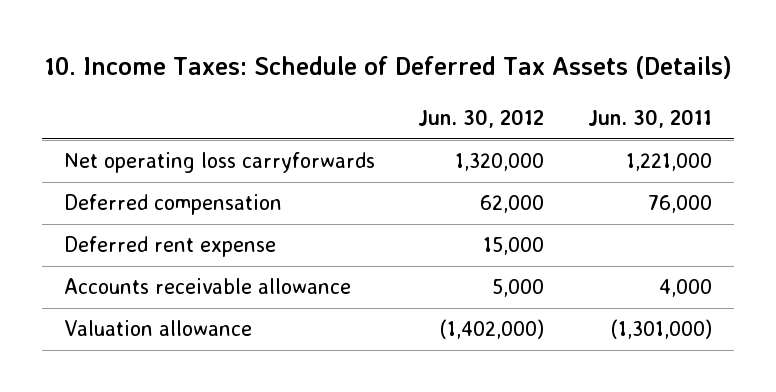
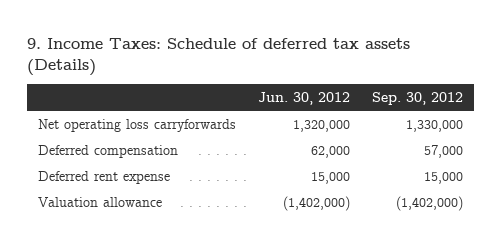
- 10. Income Taxes: Schedule of Deferred Tax Assets (Details)
+ 9. Income Taxes: Schedule of deferred tax assets (Details)
- | Jun. 30, 2012 | Jun. 30, 2011
+ | Jun. 30, 2012 | Sep. 30, 2012
- Accounts receivable allowance | 5,000 | 4,000

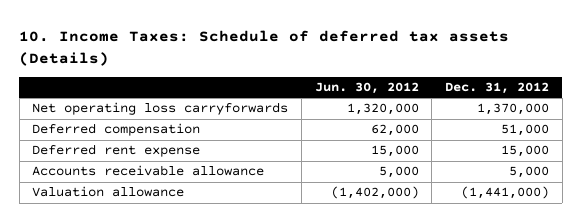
- 9. Income Taxes: Schedule of deferred tax assets (Details)
+ 10. Income Taxes: Schedule of deferred tax assets (Details)
- | Jun. 30, 2012 | Sep. 30, 2012
+ | Jun. 30, 2012 | Dec. 31, 2012
+ Accounts receivable allowance | 5,000 | 5,000

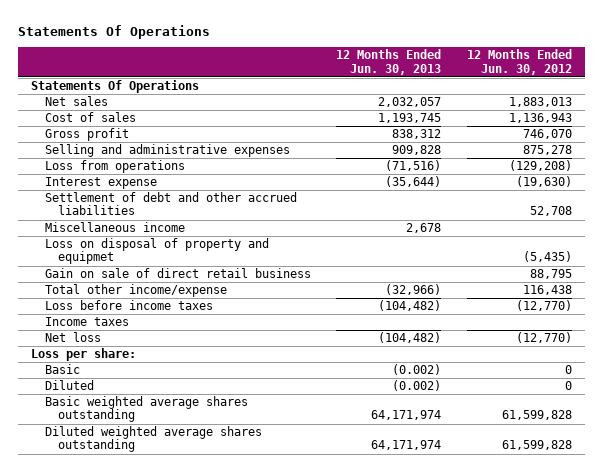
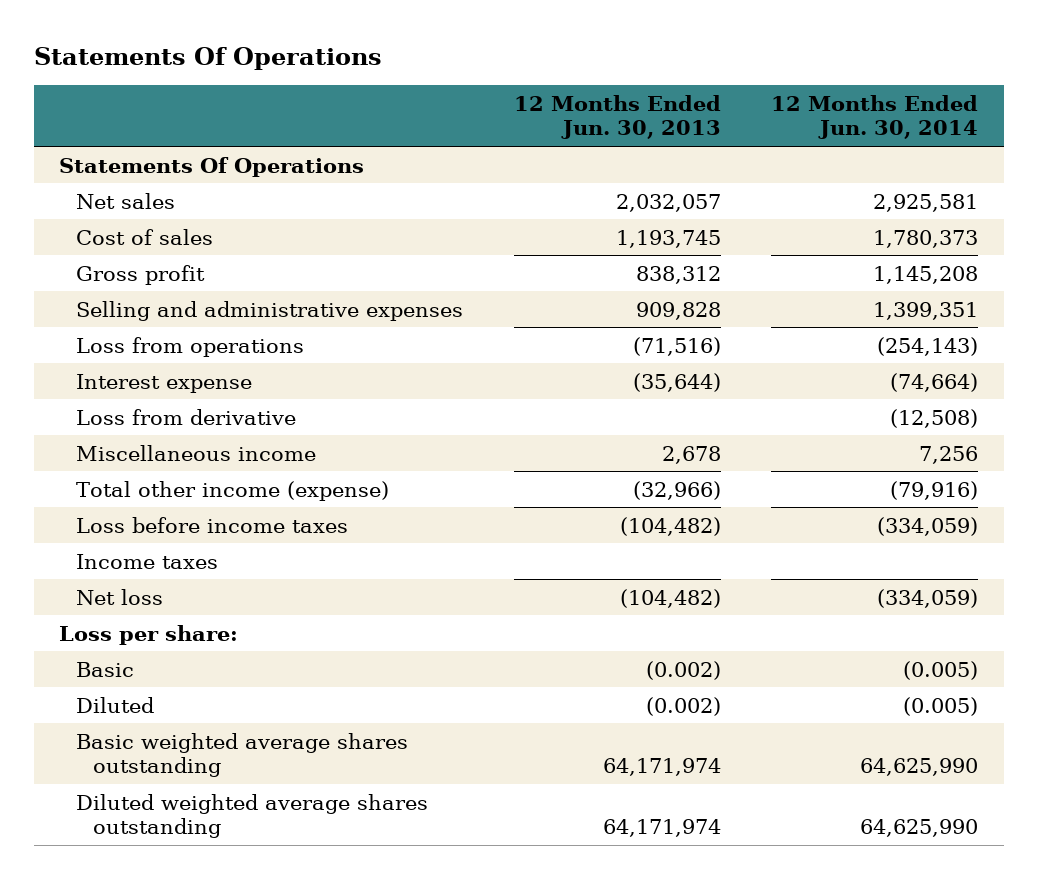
- | 12 Months Ended Jun. 30, 2013 | 12 Months Ended Jun. 30, 2012
+ | 12 Months Ended Jun. 30, 2013 | 12 Months Ended Jun. 30, 2014
- Settlement of debt and other accrued liabilities | | 52,708
+ Loss from derivative | | (12,508)
- Loss on disposal of property and equipmet | | (5,435)
- Gain on sale of direct retail business | | 88,795
- Total other income/expense | (32,966) | 116,438
+ Total other income (expense) | (32,966) | (79,916)

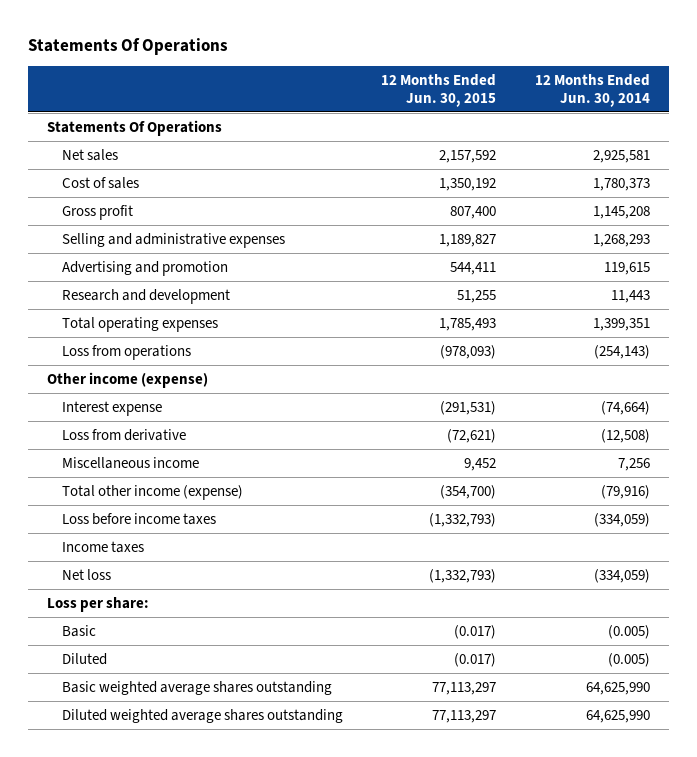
- | 12 Months Ended Jun. 30, 2013 | 12 Months Ended Jun. 30, 2014
+ | 12 Months Ended Jun. 30, 2015 | 12 Months Ended Jun. 30, 2014
- Selling and administrative expenses | 909,828 | 1,399,351
+ Selling and administrative expenses | 1,189,827 | 1,268,293
+ Advertising and promotion | 544,411 | 119,615
+ Research and development | 51,255 | 11,443
+ Total operating expenses | 1,785,493 | 1,399,351
+ Other income (expense)

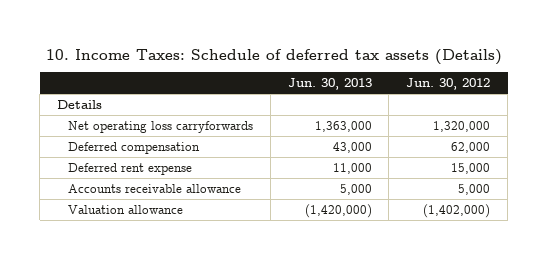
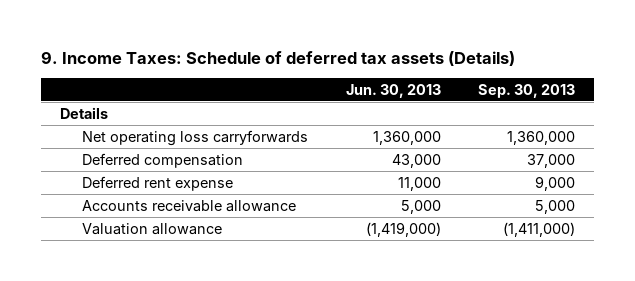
- 10. Income Taxes: Schedule of deferred tax assets (Details)
+ 9. Income Taxes: Schedule of deferred tax assets (Details)
- | Jun. 30, 2013 | Jun. 30, 2012
+ | Jun. 30, 2013 | Sep. 30, 2013
- Net operating loss carryforwards | 1,363,000 | 1,320,000
+ Net operating loss carryforwards | 1,360,000 | 1,360,000
- Valuation allowance | (1,420,000) | (1,402,000)
+ Valuation allowance | (1,419,000) | (1,411,000)

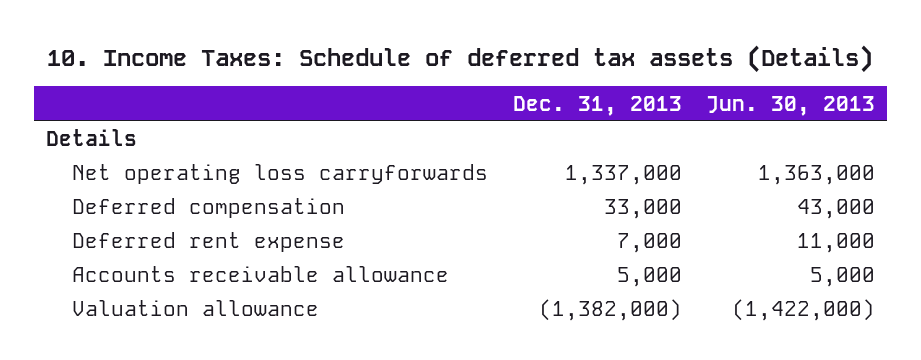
- 9. Income Taxes: Schedule of deferred tax assets (Details)
+ 10. Income Taxes: Schedule of deferred tax assets (Details)
- | Jun. 30, 2013 | Sep. 30, 2013
+ | Dec. 31, 2013 | Jun. 30, 2013
- Net operating loss carryforwards | 1,360,000 | 1,360,000
+ Net operating loss carryforwards | 1,337,000 | 1,363,000
- Valuation allowance | (1,419,000) | (1,411,000)
+ Valuation allowance | (1,382,000) | (1,422,000)

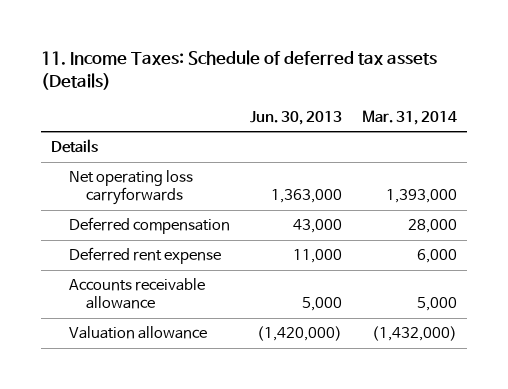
- 10. Income Taxes: Schedule of deferred tax assets (Details)
+ 11. Income Taxes: Schedule of deferred tax assets (Details)
- | Dec. 31, 2013 | Jun. 30, 2013
+ | Jun. 30, 2013 | Mar. 31, 2014
- Valuation allowance | (1,382,000) | (1,422,000)
+ Valuation allowance | (1,420,000) | (1,432,000)

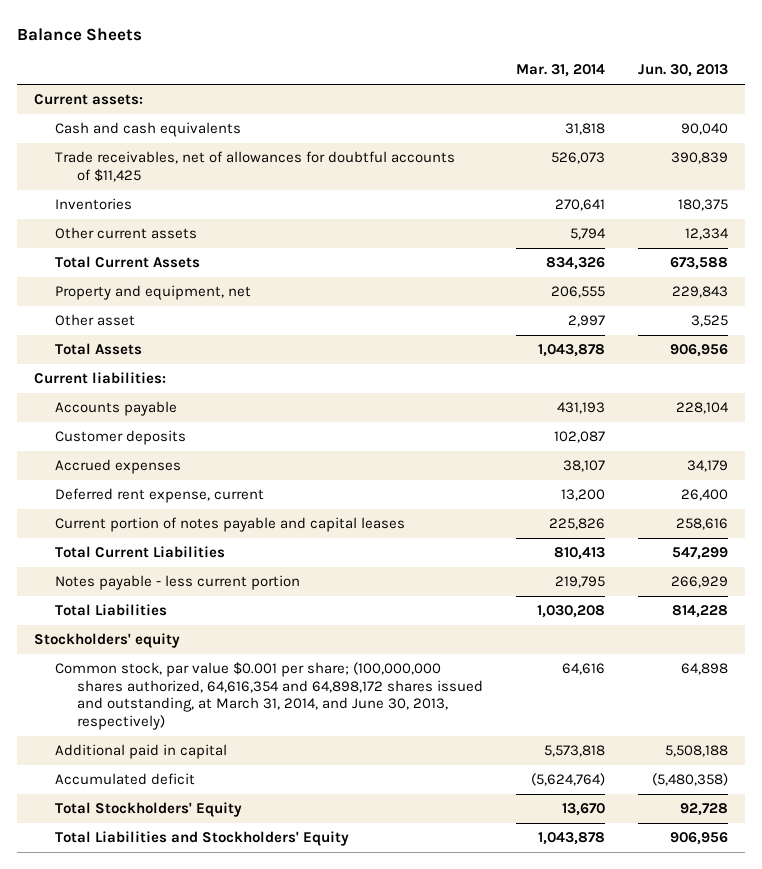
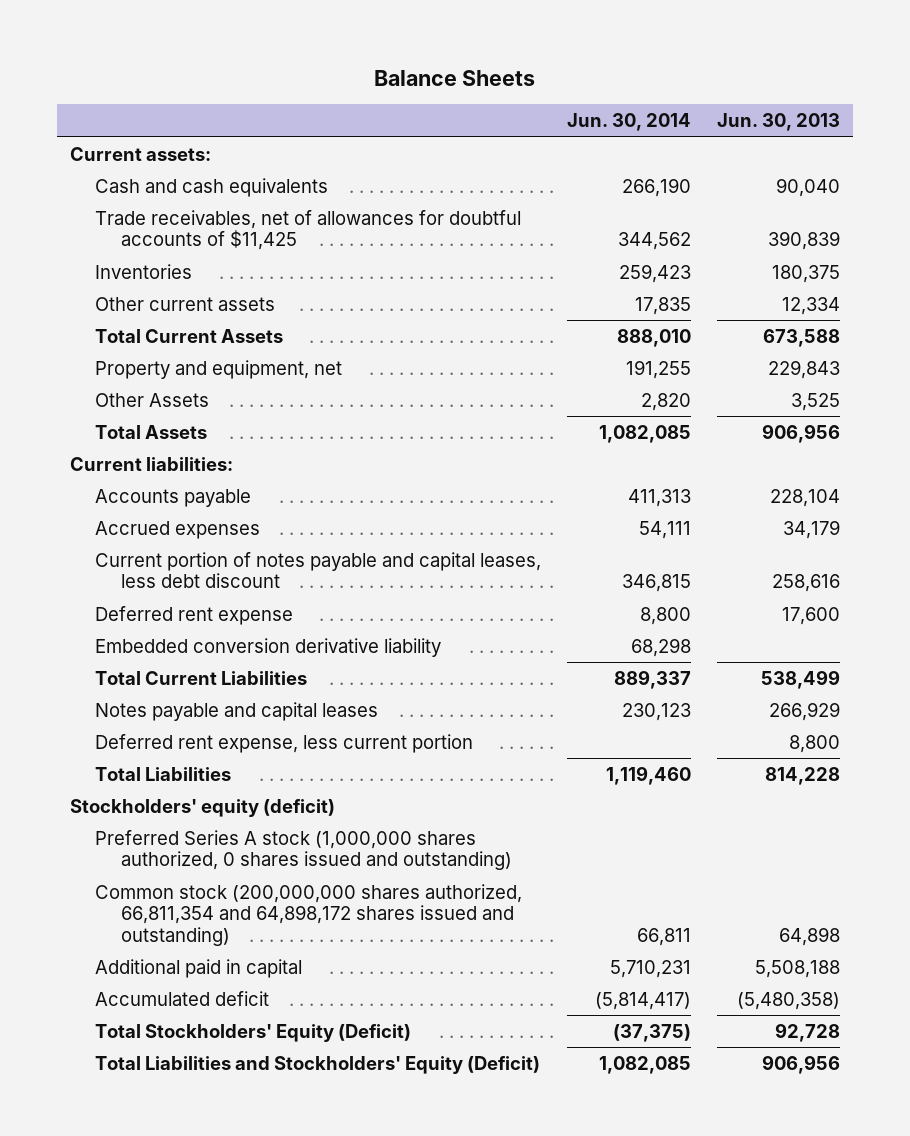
- | Mar. 31, 2014 | Jun. 30, 2013
+ | Jun. 30, 2014 | Jun. 30, 2013
- Other asset | 2,997 | 3,525
+ Other Assets | 2,820 | 3,525
- Customer deposits | 102,087 |
- Deferred rent expense, current | 13,200 | 26,400
- Current portion of notes payable and capital leases | 225,826 | 258,616
- Total Current Liabilities | 810,413 | 547,299
- Notes payable - less current portion | 219,795 | 266,929
+ Current portion of notes payable and capital leases, less debt discount | 346,815 | 258,616
+ Deferred rent expense | 8,800 | 17,600
+ Embedded conversion derivative liability | 68,298 |
+ Total Current Liabilities | 889,337 | 538,499
+ Notes payable and capital leases | 230,123 | 266,929
+ Deferred rent expense, less current portion | | 8,800
- Stockholders' equity
- Common stock, par value $0.001 per share; (100,000,000 shares authorized, 64,616,354 and 64,898,172 shares issued and outstanding, at March 31, 2014, and June 30, 2013, respectively) | 64,616 | 64,898
+ Stockholders' equity (deficit)
+ Preferred Series A stock (1,000,000 shares authorized, 0 shares issued and outstanding)
+ Common stock (200,000,000 shares authorized, 66,811,354 and 64,898,172 shares issued and outstanding) | 66,811 | 64,898
- Total Stockholders' Equity | 13,670 | 92,728
- Total Liabilities and Stockholders' Equity | 1,043,878 | 906,956
+ Total Stockholders' Equity (Deficit) | (37,375) | 92,728
+ Total Liabilities and Stockholders' Equity (Deficit) | 1,082,085 | 906,956

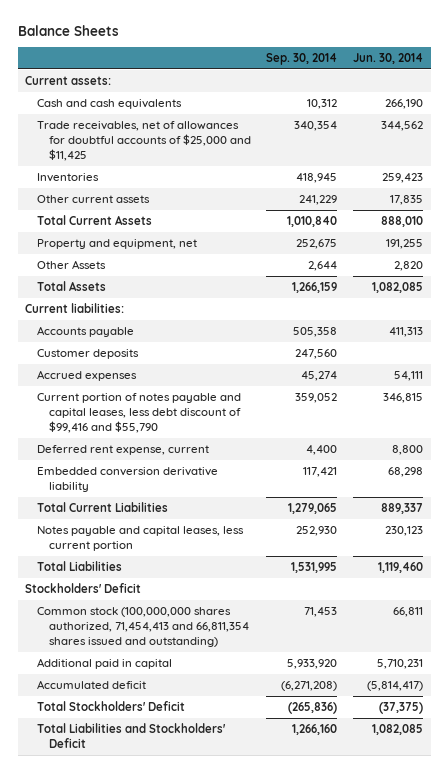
- | Jun. 30, 2014 | Jun. 30, 2013
+ | Sep. 30, 2014 | Jun. 30, 2014
- Trade receivables, net of allowances for doubtful accounts of $11,425 | 344,562 | 390,839
+ Trade receivables, net of allowances for doubtful accounts of $25,000 and $11,425 | 340,354 | 344,562
+ Customer deposits | 247,560 |
- Current portion of notes payable and capital leases, less debt discount | 346,815 | 258,616
- Deferred rent expense | 8,800 | 17,600
+ Current portion of notes payable and capital leases, less debt discount of $99,416 and $55,790 | 359,052 | 346,815
+ Deferred rent expense, current | 4,400 | 8,800
- Notes payable and capital leases | 230,123 | 266,929
- Deferred rent expense, less current portion | | 8,800
+ Notes payable and capital leases, less current portion | 252,930 | 230,123
- Stockholders' equity (deficit)
- Preferred Series A stock (1,000,000 shares authorized, 0 shares issued and outstanding)
- Common stock (200,000,000 shares authorized, 66,811,354 and 64,898,172 shares issued and outstanding) | 66,811 | 64,898
+ Stockholders' Deficit
+ Common stock (100,000,000 shares authorized, 71,454,413 and 66,811,354 shares issued and outstanding) | 71,453 | 66,811
- Total Stockholders' Equity (Deficit) | (37,375) | 92,728
- Total Liabilities and Stockholders' Equity (Deficit) | 1,082,085 | 906,956
+ Total Stockholders' Deficit | (265,836) | (37,375)
+ Total Liabilities and Stockholders' Deficit | 1,266,160 | 1,082,085

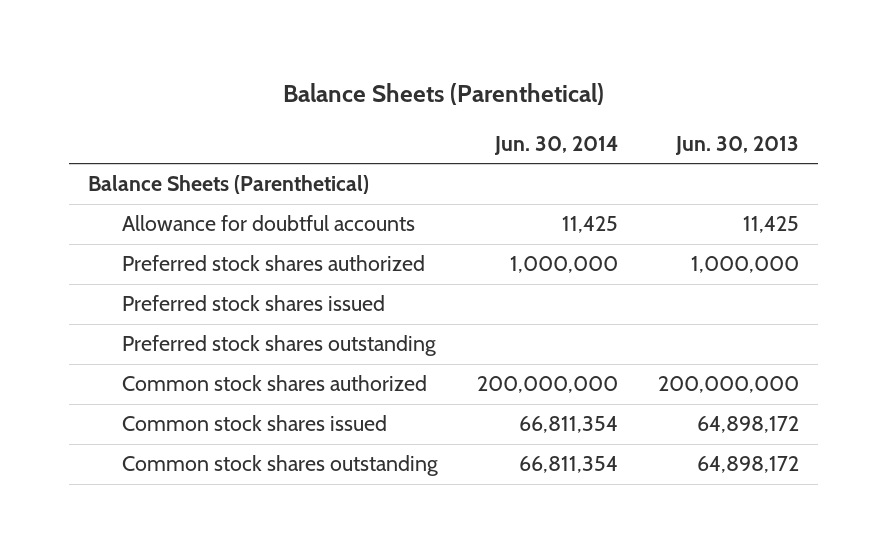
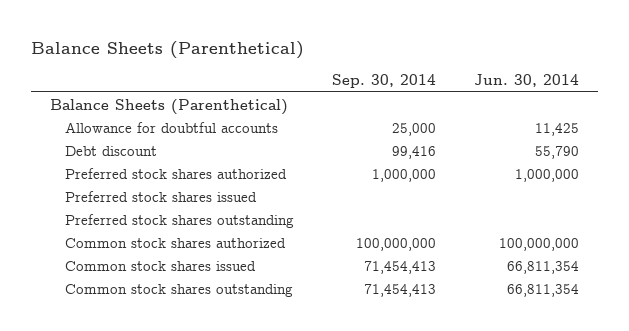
- | Jun. 30, 2014 | Jun. 30, 2013
+ | Sep. 30, 2014 | Jun. 30, 2014
+ Debt discount | 99,416 | 55,790
- Common stock shares authorized | 200,000,000 | 200,000,000
+ Common stock shares authorized | 100,000,000 | 100,000,000

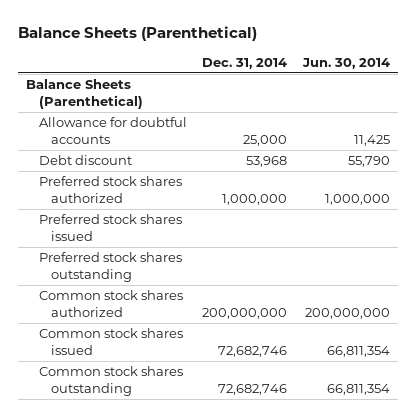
- | Sep. 30, 2014 | Jun. 30, 2014
+ | Dec. 31, 2014 | Jun. 30, 2014
- Common stock shares authorized | 100,000,000 | 100,000,000
+ Common stock shares authorized | 200,000,000 | 200,000,000

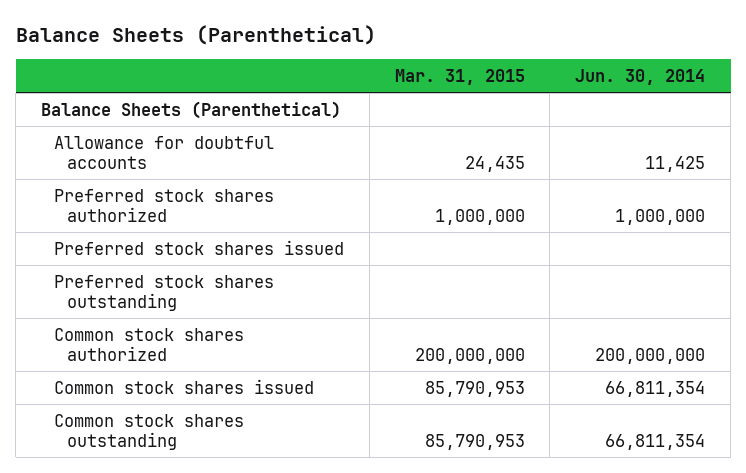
- | Dec. 31, 2014 | Jun. 30, 2014
+ | Mar. 31, 2015 | Jun. 30, 2014
- Debt discount | 53,968 | 55,790

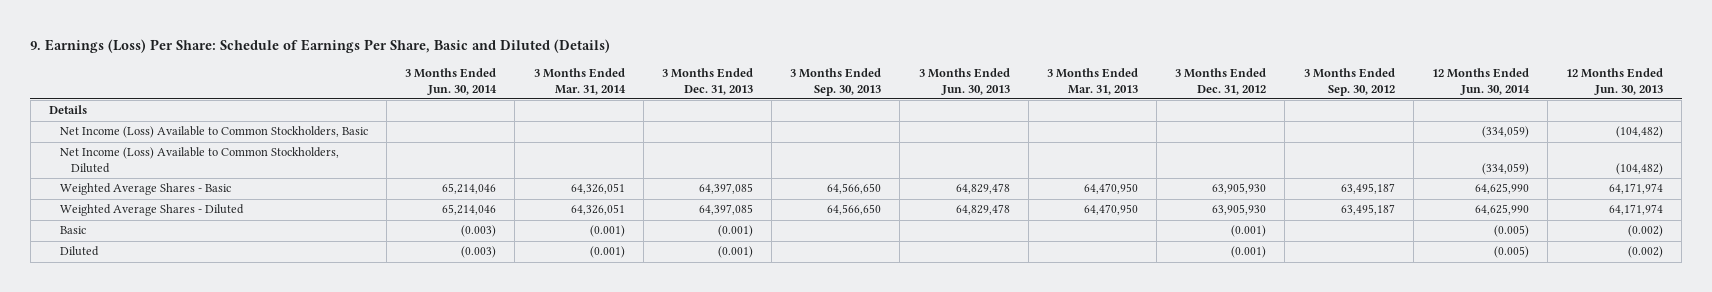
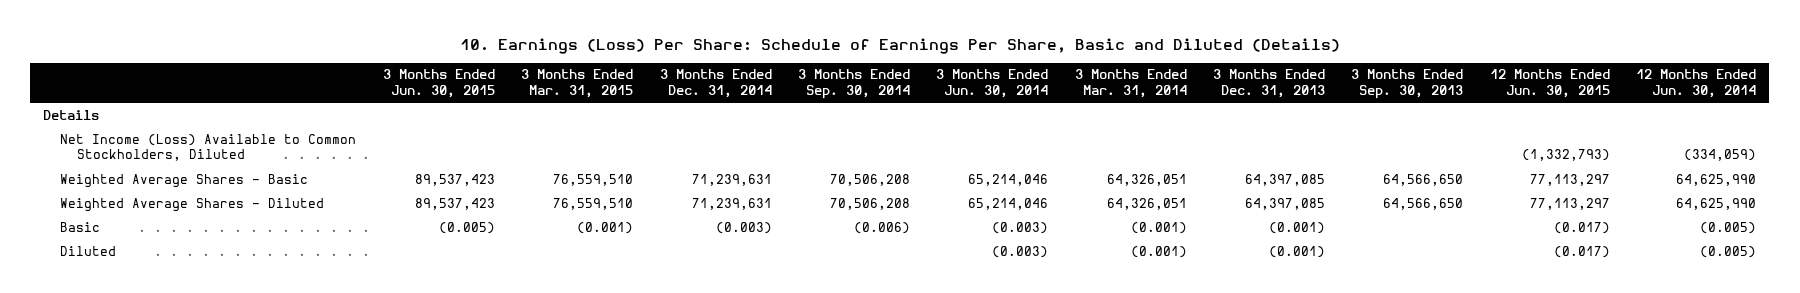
- 9. Earnings (Loss) Per Share: Schedule of Earnings Per Share, Basic and Diluted (Details)
+ 10. Earnings (Loss) Per Share: Schedule of Earnings Per Share, Basic and Diluted (Details)
- | 3 Months Ended Jun. 30, 2014 | 3 Months Ended Mar. 31, 2014 | 3 Months Ended Dec. 31, 2013 | 3 Months Ended Sep. 30, 2013 | 3 Months Ended Jun. 30, 2013 | 3 Months Ended Mar. 31, 2013 | 3 Months Ended Dec. 31, 2012 | 3 Months Ended Sep. 30, 2012 | 12 Months Ended Jun. 30, 2014 | 12 Months Ended Jun. 30, 2013
+ | 3 Months Ended Jun. 30, 2015 | 3 Months Ended Mar. 31, 2015 | 3 Months Ended Dec. 31, 2014 | 3 Months Ended Sep. 30, 2014 | 3 Months Ended Jun. 30, 2014 | 3 Months Ended Mar. 31, 2014 | 3 Months Ended Dec. 31, 2013 | 3 Months Ended Sep. 30, 2013 | 12 Months Ended Jun. 30, 2015 | 12 Months Ended Jun. 30, 2014
- Net Income (Loss) Available to Common Stockholders, Basic | | | | | | | | | (334,059) | (104,482)

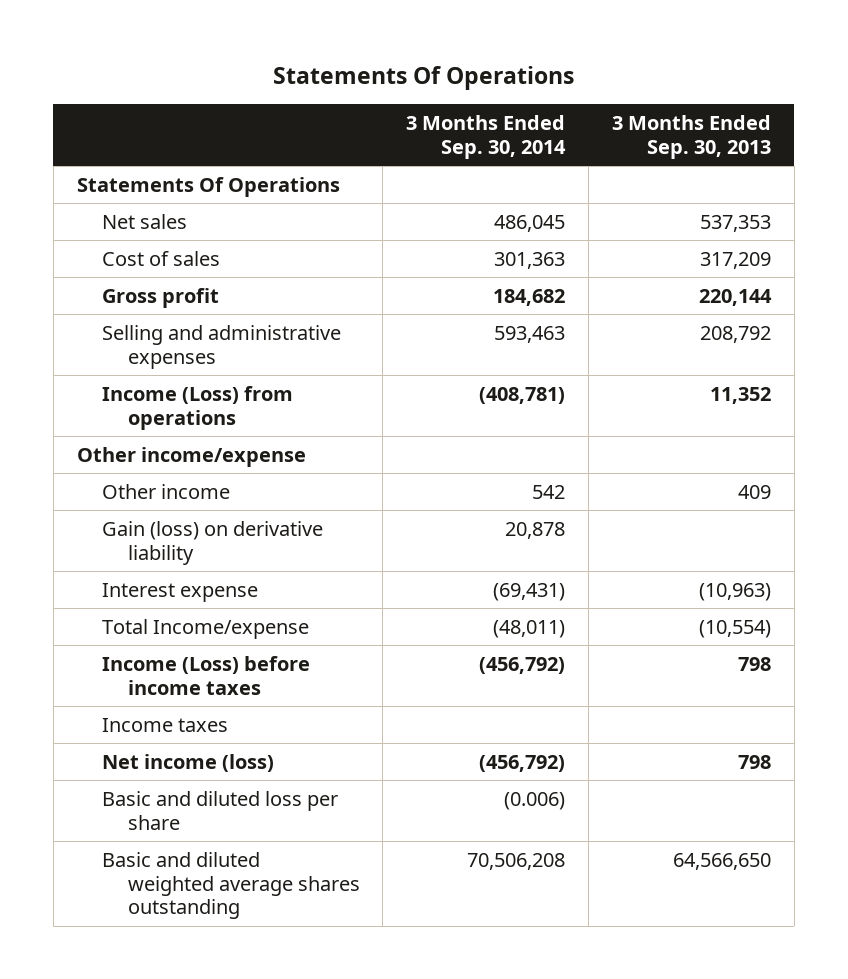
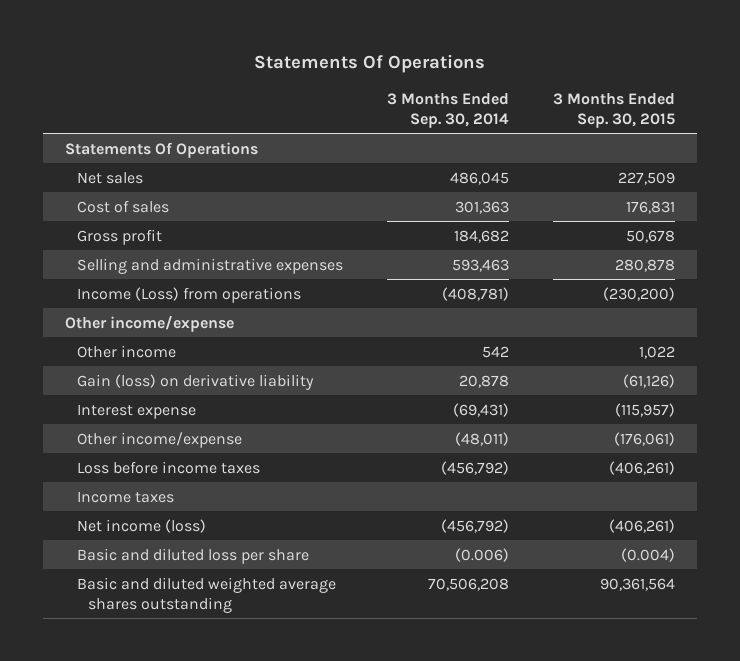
- | 3 Months Ended Sep. 30, 2014 | 3 Months Ended Sep. 30, 2013
+ | 3 Months Ended Sep. 30, 2014 | 3 Months Ended Sep. 30, 2015
- Total Income/expense | (48,011) | (10,554)
- Income (Loss) before income taxes | (456,792) | 798
+ Other income/expense | (48,011) | (176,061)
+ Loss before income taxes | (456,792) | (406,261)

